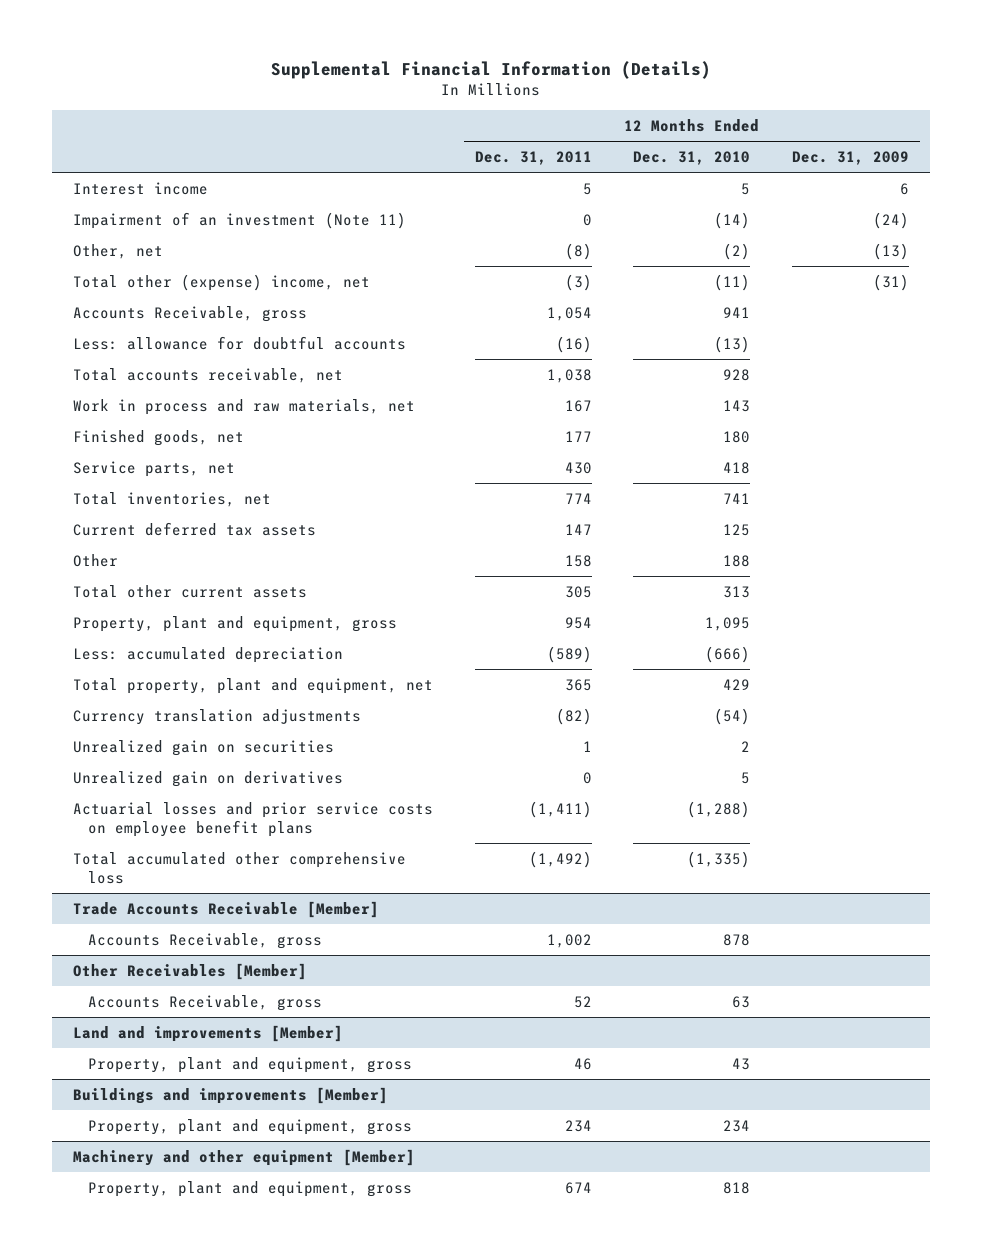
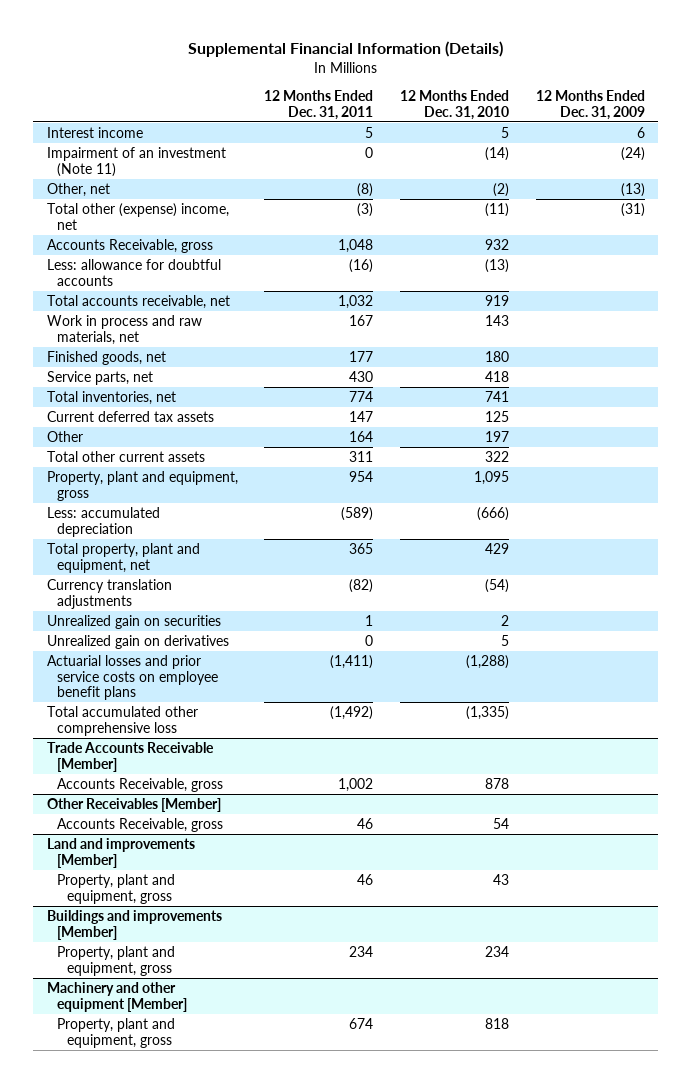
- Accounts Receivable, gross | 1,054 | 941 |
+ Accounts Receivable, gross | 1,048 | 932 |
- Total accounts receivable, net | 1,038 | 928 |
+ Total accounts receivable, net | 1,032 | 919 |
- Other | 158 | 188 |
- Total other current assets | 305 | 313 |
+ Other | 164 | 197 |
+ Total other current assets | 311 | 322 |
@ Other Receivables [Member]
- Accounts Receivable, gross | 52 | 63 |
+ Accounts Receivable, gross | 46 | 54 |

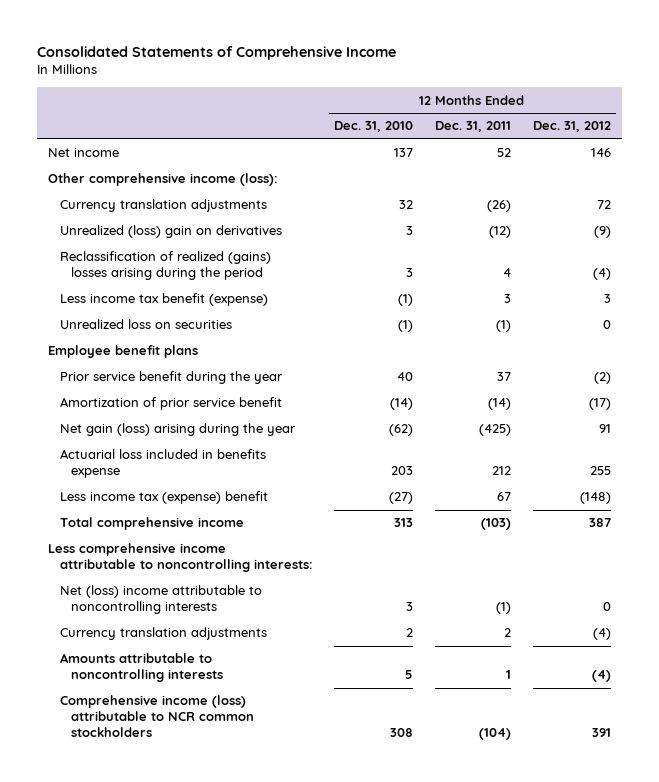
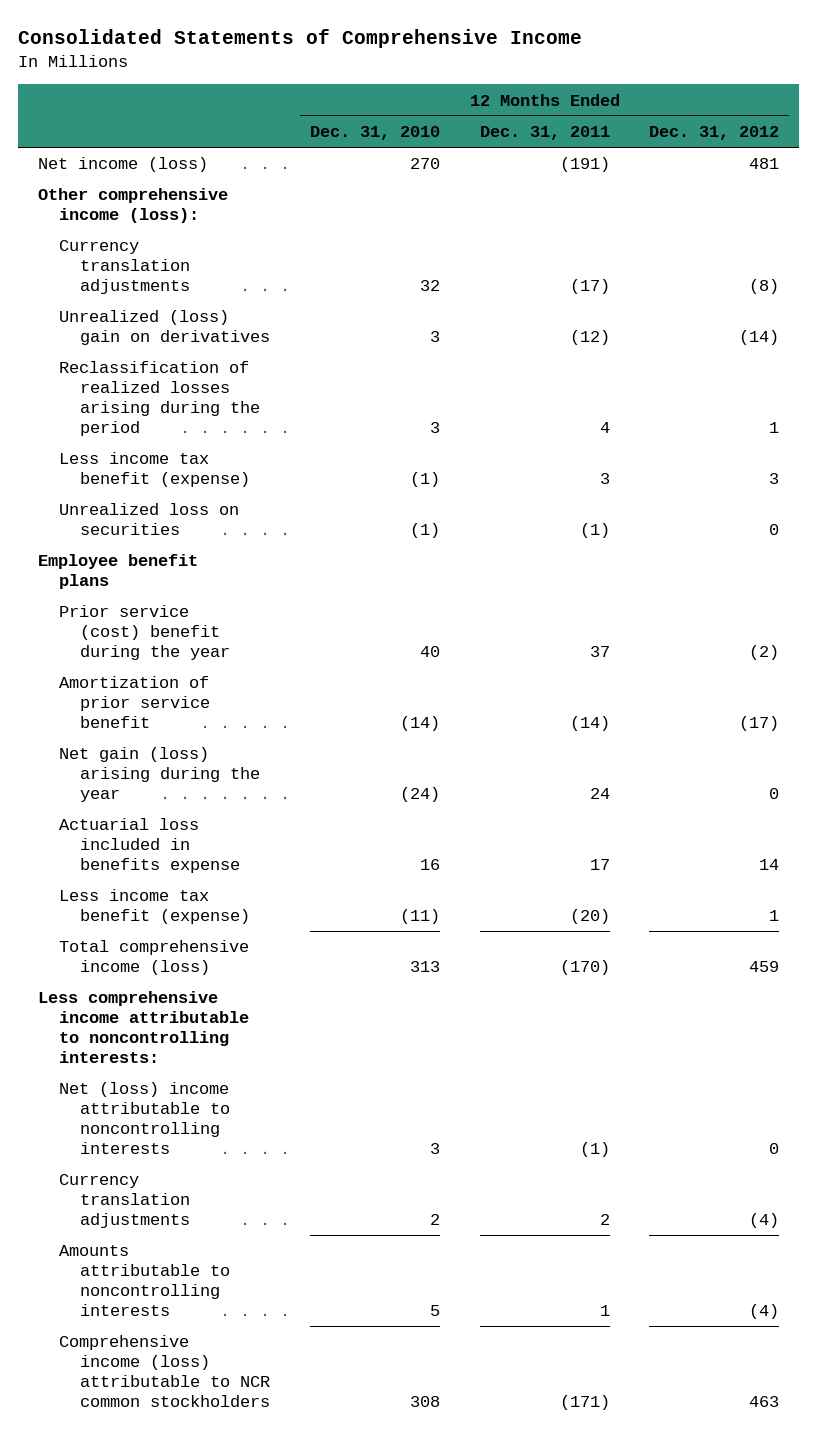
- Net income | 137 | 52 | 146
+ Net income (loss) | 270 | (191) | 481
- Currency translation adjustments | 32 | (26) | 72
- Unrealized (loss) gain on derivatives | 3 | (12) | (9)
- Reclassification of realized (gains) losses arising during the period | 3 | 4 | (4)
+ Currency translation adjustments | 32 | (17) | (8)
+ Unrealized (loss) gain on derivatives | 3 | (12) | (14)
+ Reclassification of realized losses arising during the period | 3 | 4 | 1
- Prior service benefit during the year | 40 | 37 | (2)
+ Prior service (cost) benefit during the year | 40 | 37 | (2)
- Net gain (loss) arising during the year | (62) | (425) | 91
- Actuarial loss included in benefits expense | 203 | 212 | 255
- Less income tax (expense) benefit | (27) | 67 | (148)
- Total comprehensive income | 313 | (103) | 387
+ Net gain (loss) arising during the year | (24) | 24 | 0
+ Actuarial loss included in benefits expense | 16 | 17 | 14
+ Less income tax benefit (expense) | (11) | (20) | 1
+ Total comprehensive income (loss) | 313 | (170) | 459
- Comprehensive income (loss) attributable to NCR common stockholders | 308 | (104) | 391
+ Comprehensive income (loss) attributable to NCR common stockholders | 308 | (171) | 463

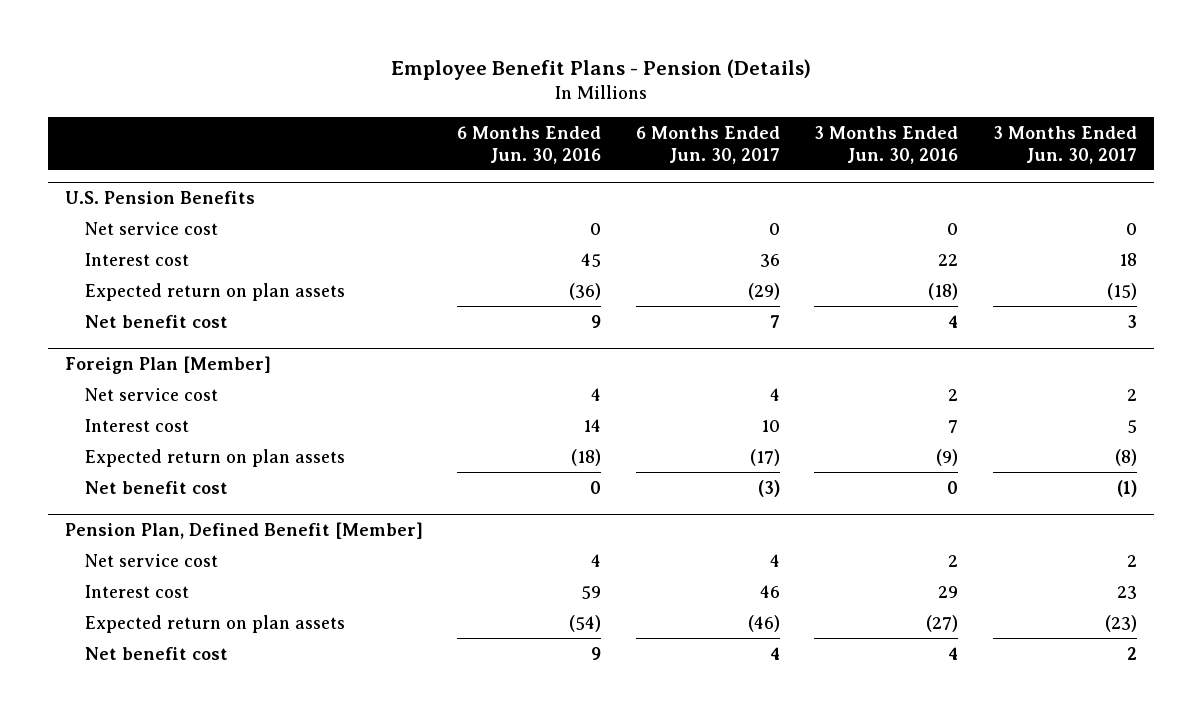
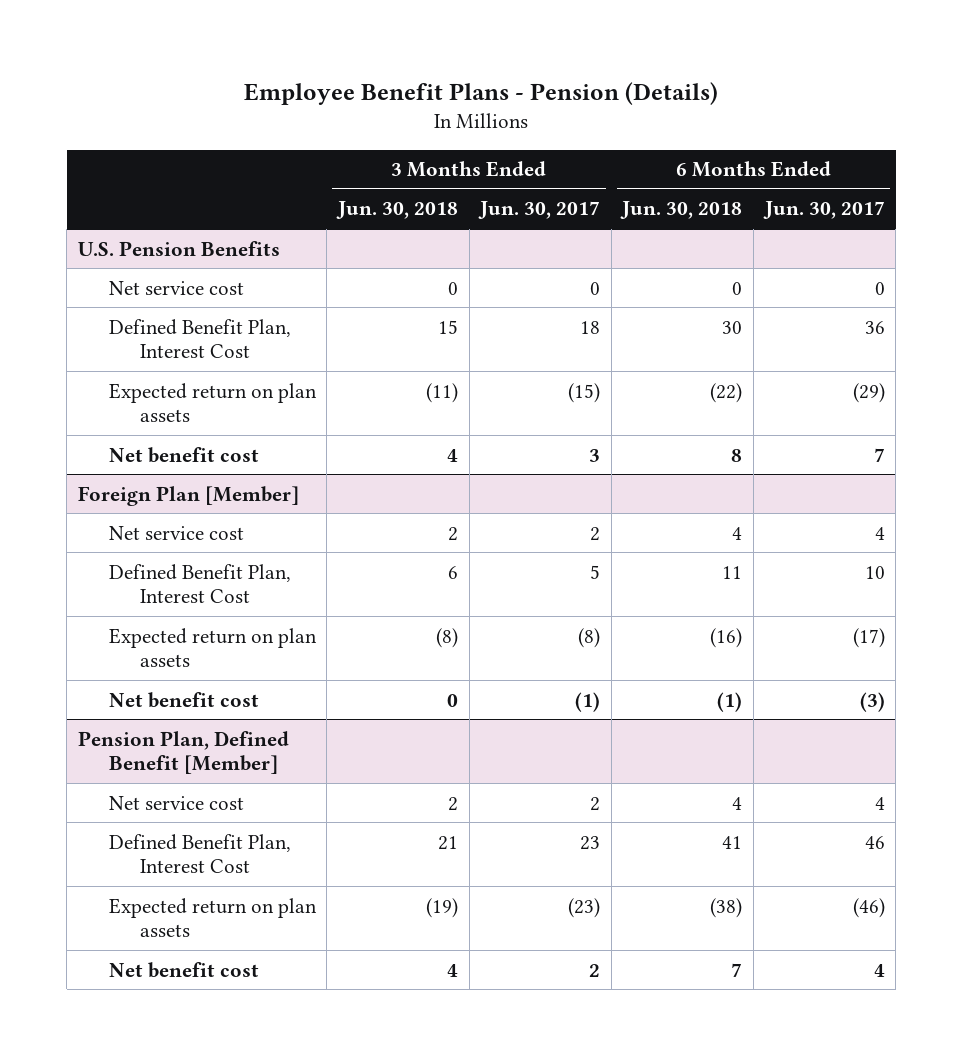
- | 6 Months Ended Jun. 30, 2016 | 6 Months Ended Jun. 30, 2017 | 3 Months Ended Jun. 30, 2016 | 3 Months Ended Jun. 30, 2017
+ | 3 Months Ended Jun. 30, 2018 | 3 Months Ended Jun. 30, 2017 | 6 Months Ended Jun. 30, 2018 | 6 Months Ended Jun. 30, 2017
@ U.S. Pension Benefits
- Interest cost | 45 | 36 | 22 | 18
+ Defined Benefit Plan, Interest Cost | 15 | 18 | 30 | 36
@ Foreign Plan [Member]
- Interest cost | 14 | 10 | 7 | 5
+ Defined Benefit Plan, Interest Cost | 6 | 5 | 11 | 10
@ Pension Plan, Defined Benefit [Member]
- Interest cost | 59 | 46 | 29 | 23
+ Defined Benefit Plan, Interest Cost | 21 | 23 | 41 | 46

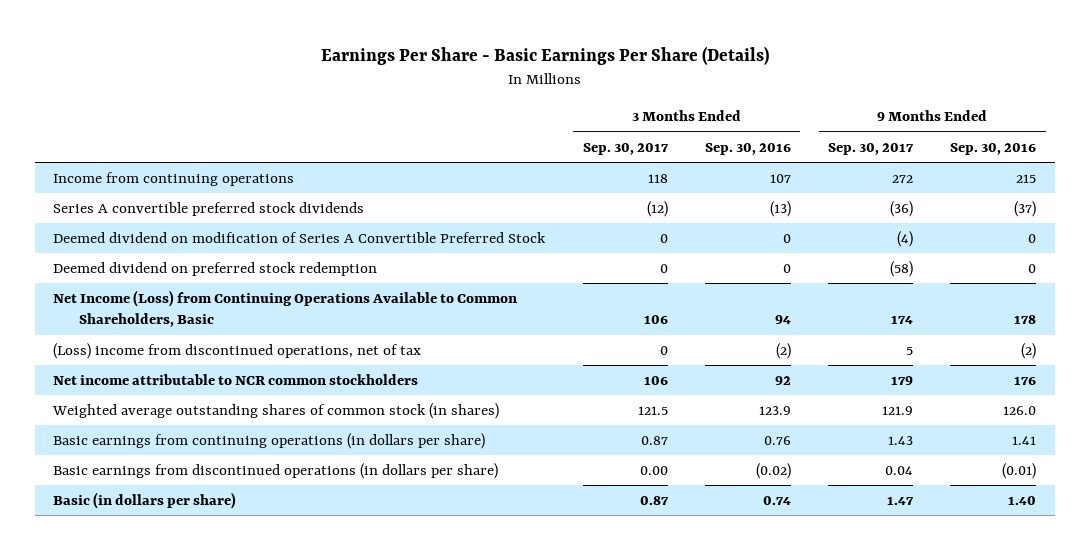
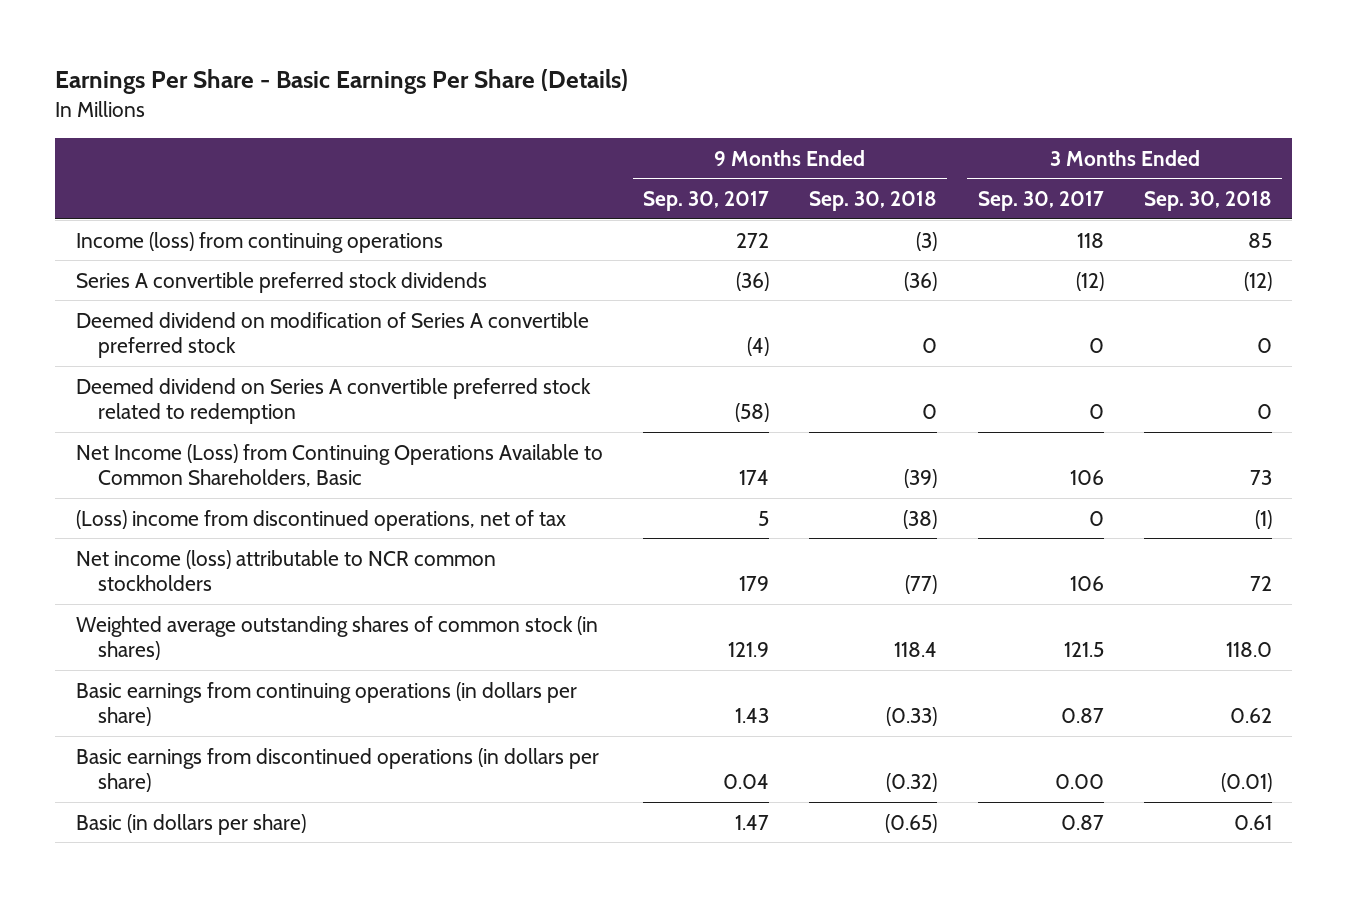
- | 3 Months Ended Sep. 30, 2017 | 3 Months Ended Sep. 30, 2016 | 9 Months Ended Sep. 30, 2017 | 9 Months Ended Sep. 30, 2016
+ | 9 Months Ended Sep. 30, 2017 | 9 Months Ended Sep. 30, 2018 | 3 Months Ended Sep. 30, 2017 | 3 Months Ended Sep. 30, 2018
- Income from continuing operations | 118 | 107 | 272 | 215
+ Income (loss) from continuing operations | 272 | (3) | 118 | 85
- Deemed dividend on modification of Series A Convertible Preferred Stock | 0 | 0 | (4) | 0
- Deemed dividend on preferred stock redemption | 0 | 0 | (58) | 0
+ Deemed dividend on modification of Series A convertible preferred stock | (4) | 0 | 0 | 0
+ Deemed dividend on Series A convertible preferred stock related to redemption | (58) | 0 | 0 | 0
- Net income attributable to NCR common stockholders | 106 | 92 | 179 | 176
+ Net income (loss) attributable to NCR common stockholders | 179 | (77) | 106 | 72

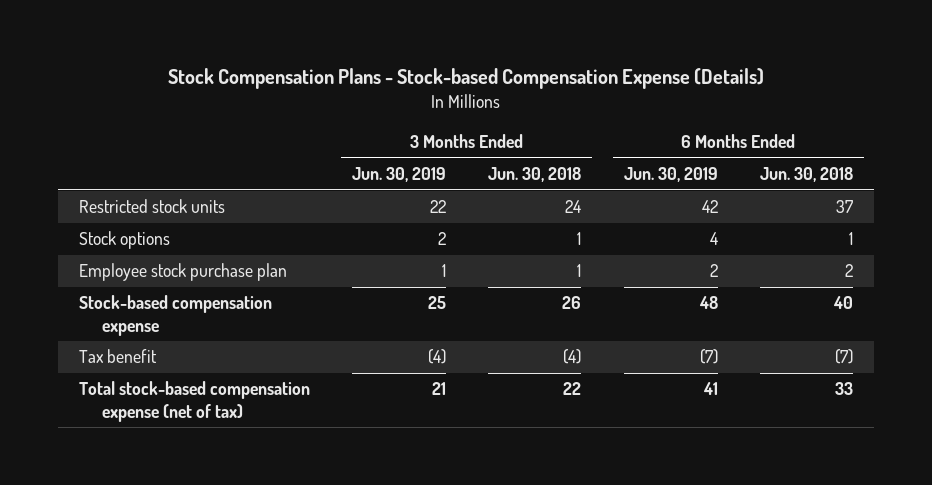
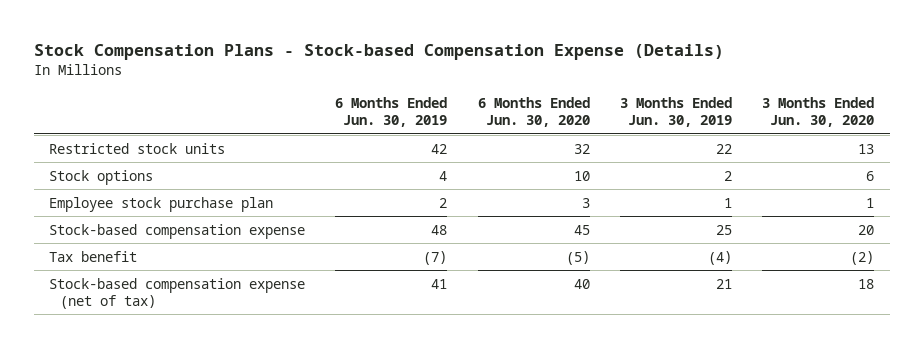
- | 3 Months Ended Jun. 30, 2019 | 3 Months Ended Jun. 30, 2018 | 6 Months Ended Jun. 30, 2019 | 6 Months Ended Jun. 30, 2018
+ | 6 Months Ended Jun. 30, 2019 | 6 Months Ended Jun. 30, 2020 | 3 Months Ended Jun. 30, 2019 | 3 Months Ended Jun. 30, 2020
- Total stock-based compensation expense (net of tax) | 21 | 22 | 41 | 33
+ Stock-based compensation expense (net of tax) | 41 | 40 | 21 | 18

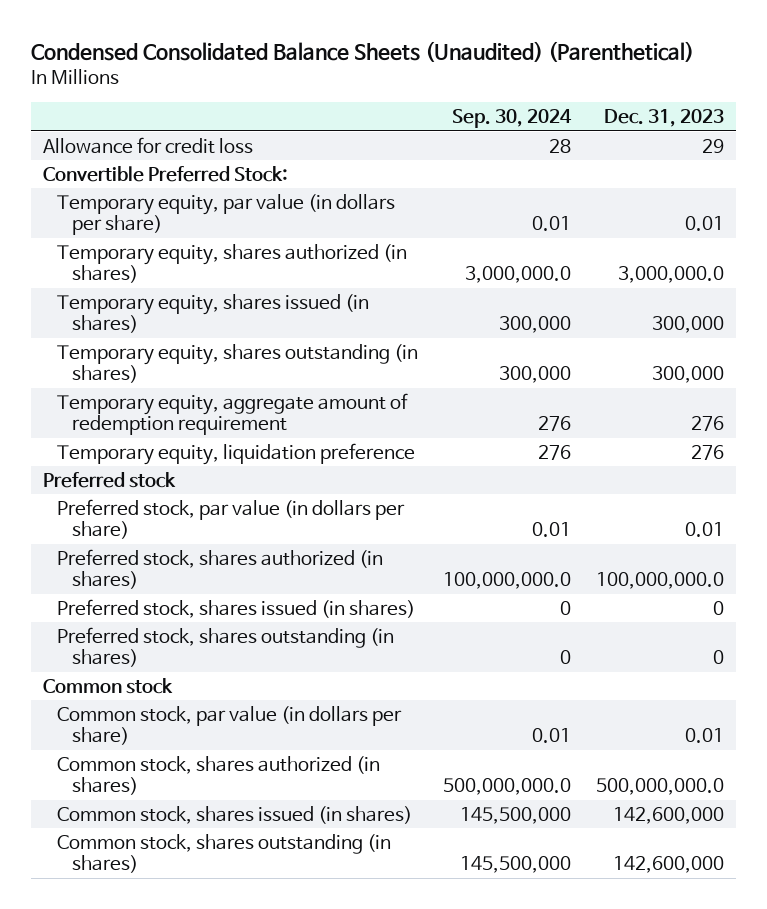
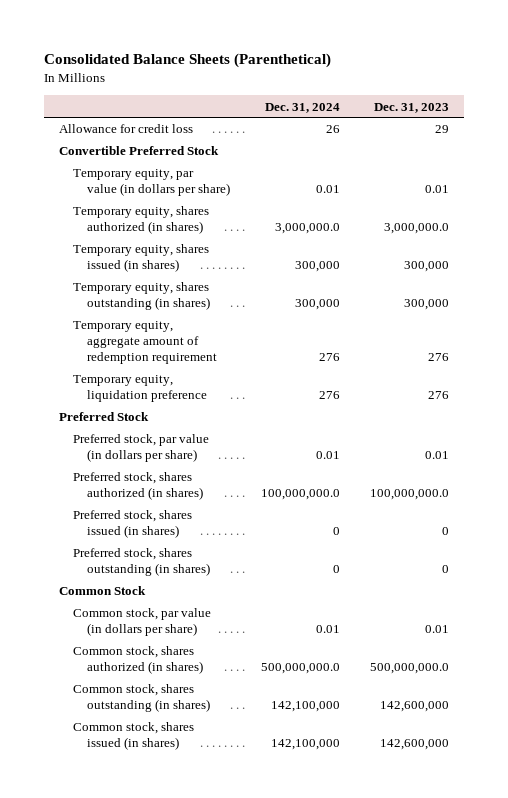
- Condensed Consolidated Balance Sheets (Unaudited) (Parenthetical)
+ Consolidated Balance Sheets (Parenthetical)
- | Sep. 30, 2024 | Dec. 31, 2023
+ | Dec. 31, 2024 | Dec. 31, 2023
- Convertible Preferred Stock:
+ Convertible Preferred Stock
- Preferred stock
+ Preferred Stock
- Common stock
+ Common Stock
moved down: Common stock, shares issued (in shares) | 142,100,000 | 142,600,000

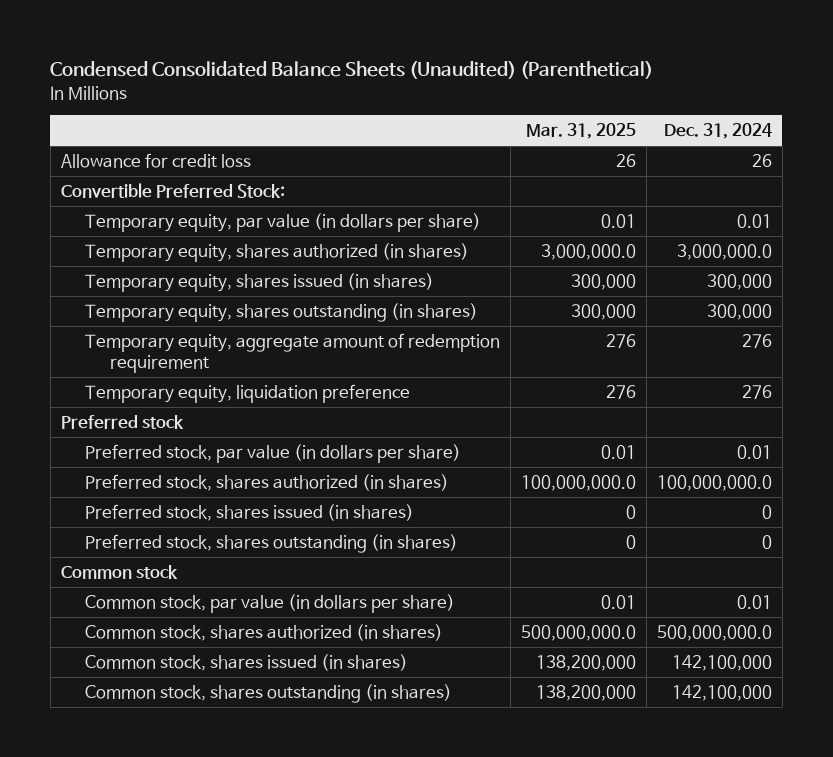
- Consolidated Balance Sheets (Parenthetical)
+ Condensed Consolidated Balance Sheets (Unaudited) (Parenthetical)
- | Dec. 31, 2024 | Dec. 31, 2023
+ | Mar. 31, 2025 | Dec. 31, 2024
- Convertible Preferred Stock
+ Convertible Preferred Stock:
- Preferred Stock
+ Preferred stock
- Common Stock
+ Common stock
moved down: Common stock, shares outstanding (in shares) | 138,200,000 | 142,100,000

